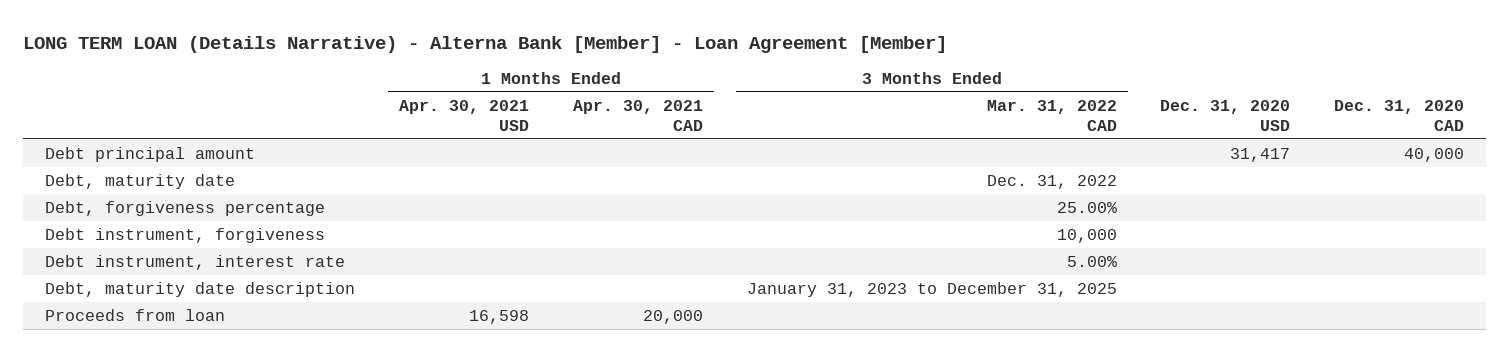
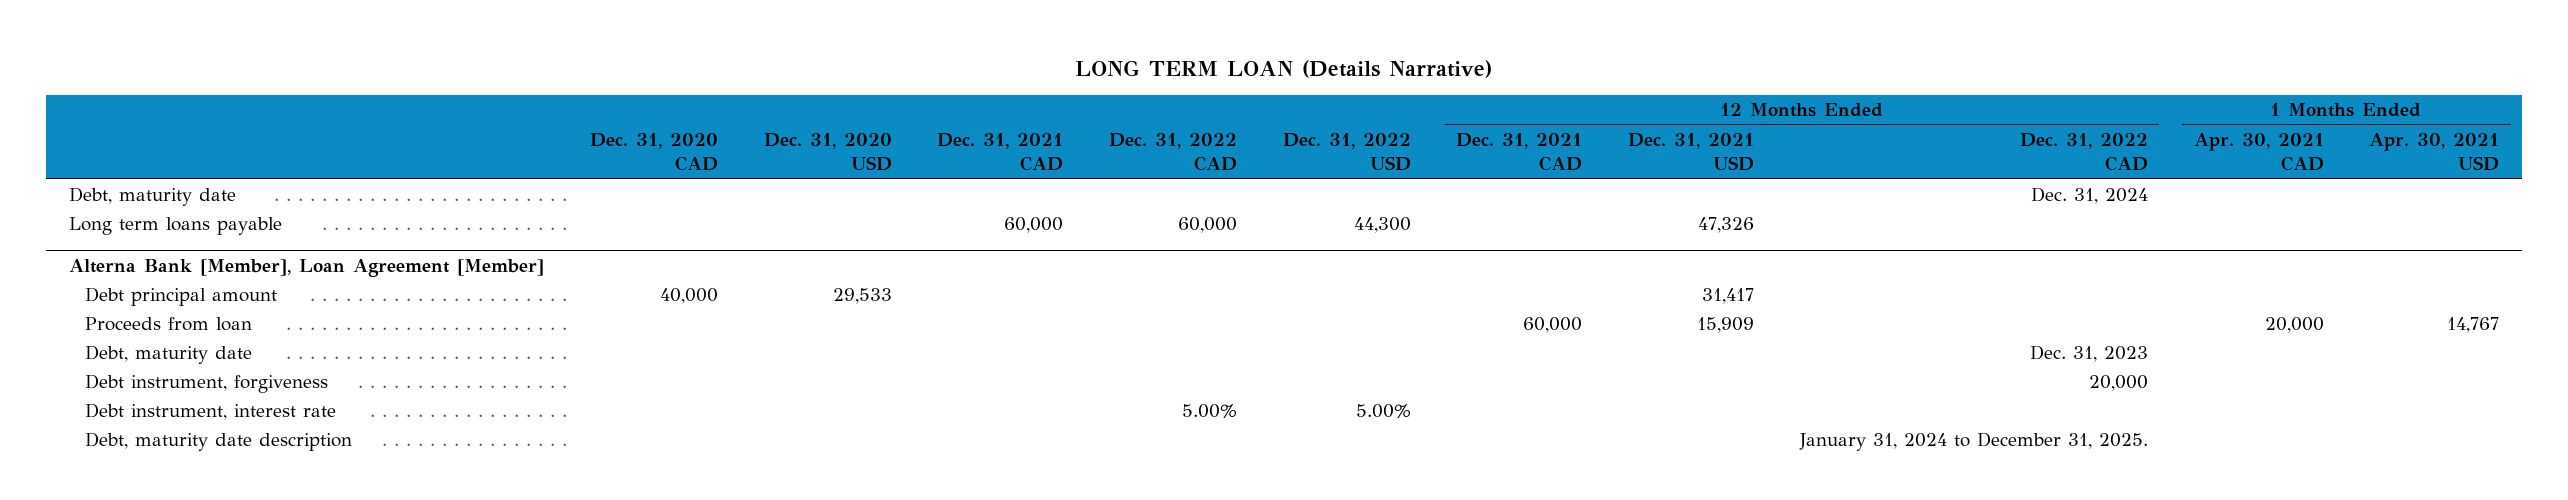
- LONG TERM LOAN (Details Narrative) - Alterna Bank [Member] - Loan Agreement [Member]
+ LONG TERM LOAN (Details Narrative)
- | 1 Months Ended Apr. 30, 2021 USD | 1 Months Ended Apr. 30, 2021 CAD | 3 Months Ended Mar. 31, 2022 CAD | Dec. 31, 2020 USD | Dec. 31, 2020 CAD
+ | Dec. 31, 2020 CAD | Dec. 31, 2020 USD | Dec. 31, 2021 CAD | Dec. 31, 2022 CAD | Dec. 31, 2022 USD | 12 Months Ended Dec. 31, 2021 CAD | 12 Months Ended Dec. 31, 2021 USD | 12 Months Ended Dec. 31, 2022 CAD | 1 Months Ended Apr. 30, 2021 CAD | 1 Months Ended Apr. 30, 2021 USD
- Debt principal amount | | | | 31,417 | 40,000
- Debt, forgiveness percentage | | | 25.00% | |
- Debt instrument, forgiveness | | | 10,000 | |
- Debt instrument, interest rate | | | 5.00% | |
- Debt, maturity date description | | | January 31, 2023 to December 31, 2025 | |
- Proceeds from loan | 16,598 | 20,000 | | |
+ Long term loans payable | | | 60,000 | 60,000 | 44,300 | | 47,326 | | |
+ Alterna Bank [Member], Loan Agreement [Member]
+ Debt principal amount | 40,000 | 29,533 | | | | | 31,417 | | |
+ Proceeds from loan | | | | | | 60,000 | 15,909 | | 20,000 | 14,767
+ Debt, maturity date | | | | | | | | Dec. 31, 2023 | |
+ Debt instrument, forgiveness | | | | | | | | 20,000 | |
+ Debt instrument, interest rate | | | | 5.00% | 5.00% | | | | |
+ Debt, maturity date description | | | | | | | | January 31, 2024 to December 31, 2025. | |

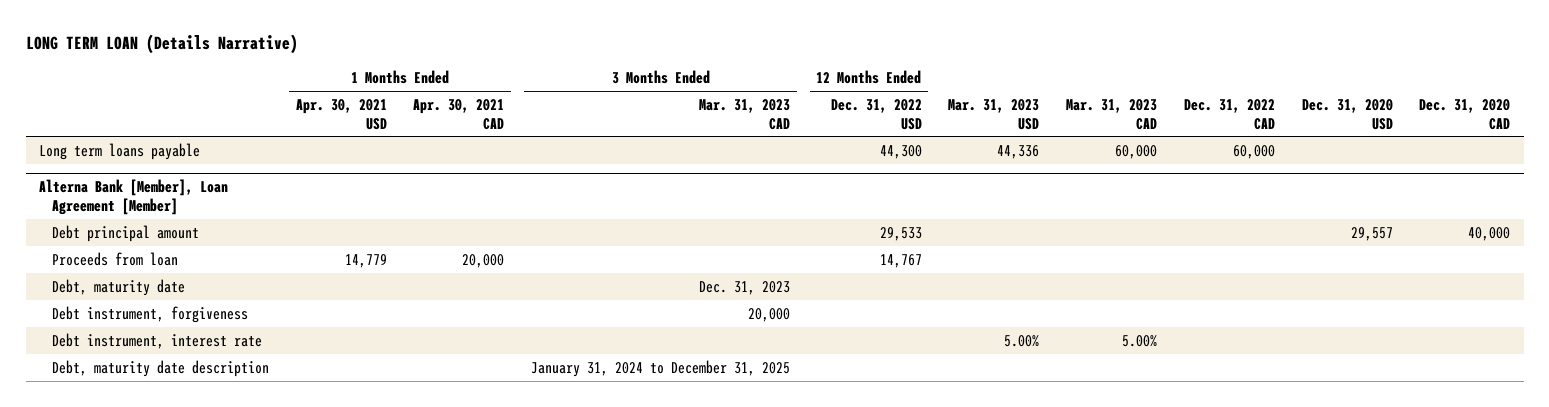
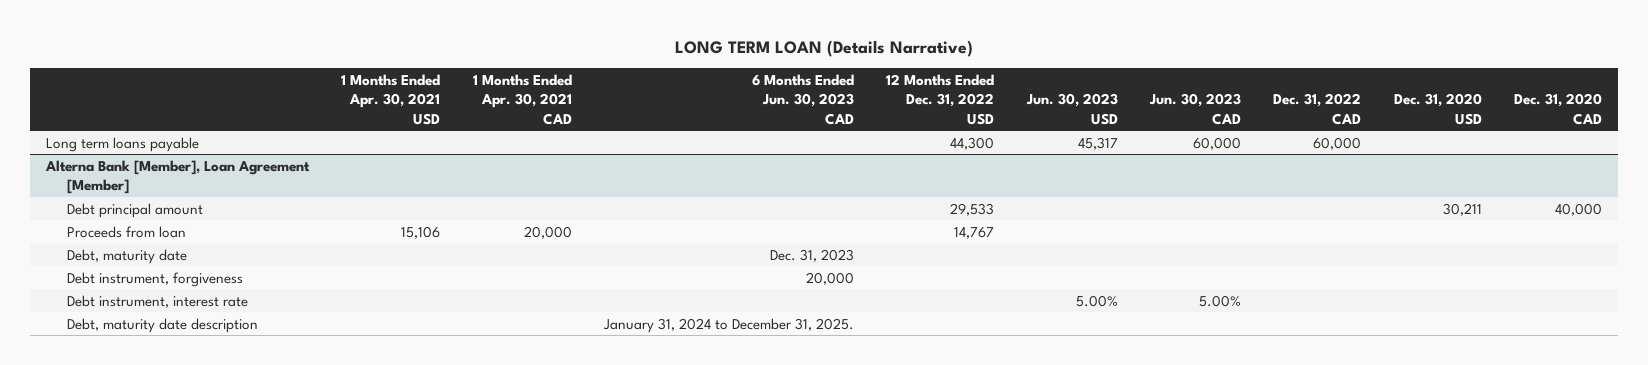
- | 1 Months Ended Apr. 30, 2021 USD | 1 Months Ended Apr. 30, 2021 CAD | 3 Months Ended Mar. 31, 2023 CAD | 12 Months Ended Dec. 31, 2022 USD | Mar. 31, 2023 USD | Mar. 31, 2023 CAD | Dec. 31, 2022 CAD | Dec. 31, 2020 USD | Dec. 31, 2020 CAD
+ | 1 Months Ended Apr. 30, 2021 USD | 1 Months Ended Apr. 30, 2021 CAD | 6 Months Ended Jun. 30, 2023 CAD | 12 Months Ended Dec. 31, 2022 USD | Jun. 30, 2023 USD | Jun. 30, 2023 CAD | Dec. 31, 2022 CAD | Dec. 31, 2020 USD | Dec. 31, 2020 CAD
@ Alterna Bank [Member], Loan Agreement [Member]
- Debt principal amount | | | | 29,533 | | | | 29,557 | 40,000
- Proceeds from loan | 14,779 | 20,000 | | 14,767 | | | | |
+ Debt principal amount | | | | 29,533 | | | | 30,211 | 40,000
+ Proceeds from loan | 15,106 | 20,000 | | 14,767 | | | | |

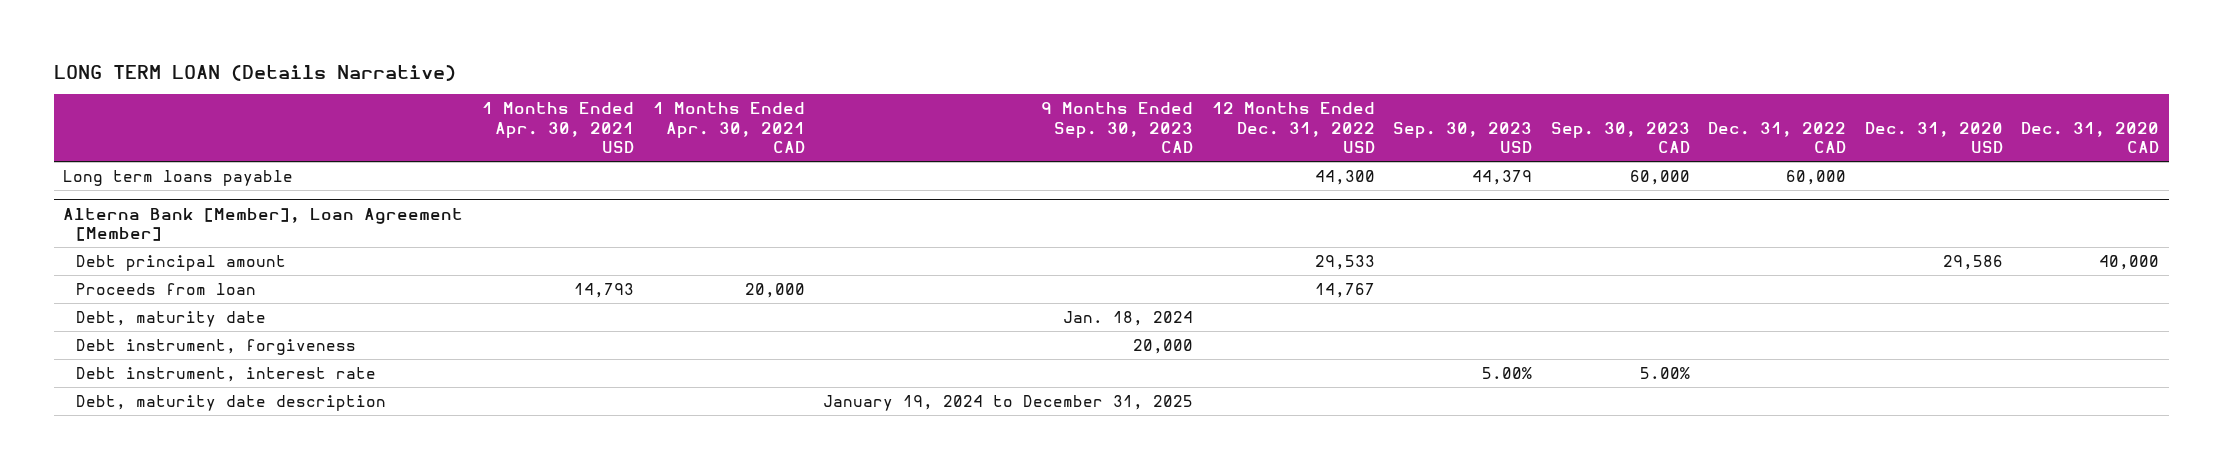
- | 1 Months Ended Apr. 30, 2021 USD | 1 Months Ended Apr. 30, 2021 CAD | 6 Months Ended Jun. 30, 2023 CAD | 12 Months Ended Dec. 31, 2022 USD | Jun. 30, 2023 USD | Jun. 30, 2023 CAD | Dec. 31, 2022 CAD | Dec. 31, 2020 USD | Dec. 31, 2020 CAD
+ | 1 Months Ended Apr. 30, 2021 USD | 1 Months Ended Apr. 30, 2021 CAD | 9 Months Ended Sep. 30, 2023 CAD | 12 Months Ended Dec. 31, 2022 USD | Sep. 30, 2023 USD | Sep. 30, 2023 CAD | Dec. 31, 2022 CAD | Dec. 31, 2020 USD | Dec. 31, 2020 CAD
@ Alterna Bank [Member], Loan Agreement [Member]
- Debt principal amount | | | | 29,533 | | | | 30,211 | 40,000
- Proceeds from loan | 15,106 | 20,000 | | 14,767 | | | | |
+ Debt principal amount | | | | 29,533 | | | | 29,586 | 40,000
+ Proceeds from loan | 14,793 | 20,000 | | 14,767 | | | | |

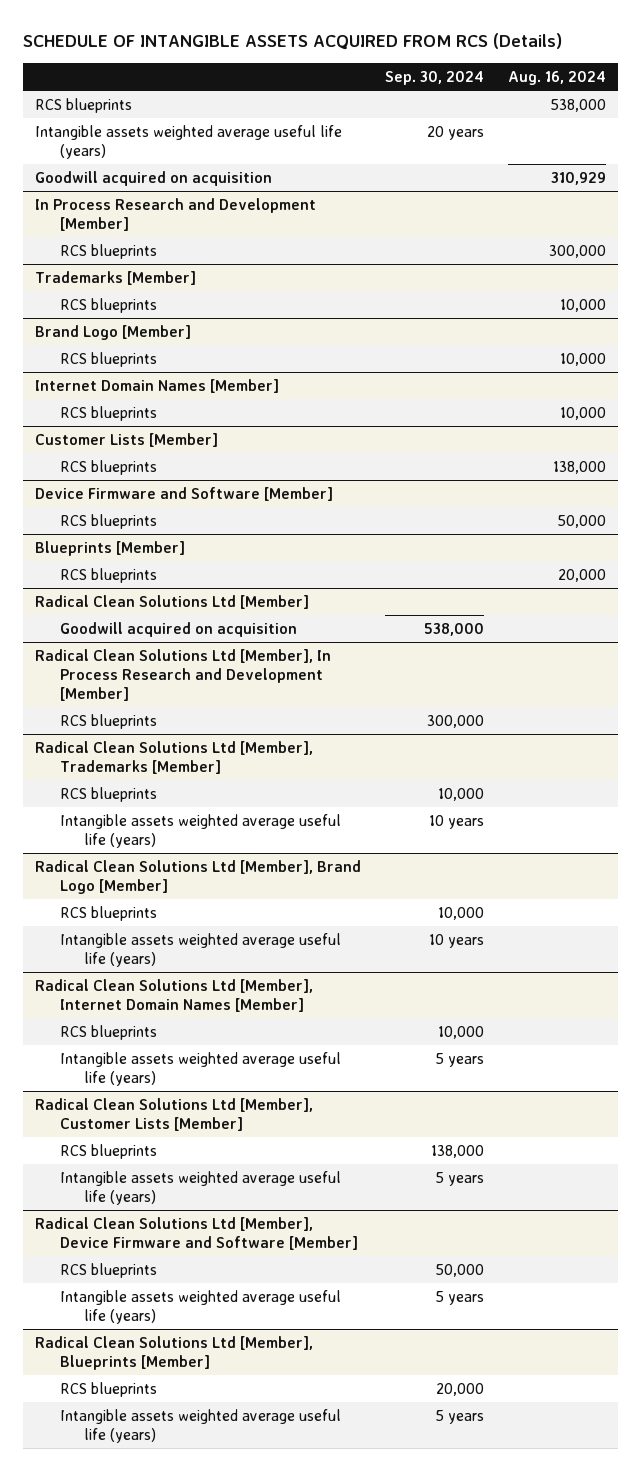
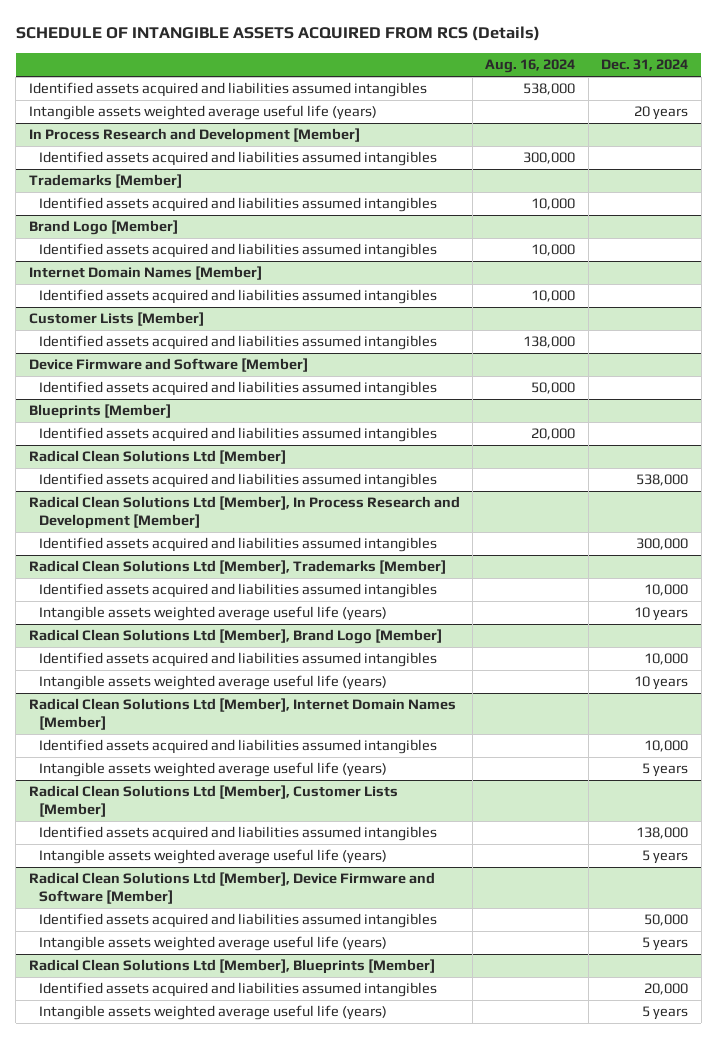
- | Sep. 30, 2024 | Aug. 16, 2024
+ | Aug. 16, 2024 | Dec. 31, 2024
- RCS blueprints | | 538,000
+ Identified assets acquired and liabilities assumed intangibles | 538,000 |
- Goodwill acquired on acquisition | | 310,929
@ In Process Research and Development [Member]
- RCS blueprints | | 300,000
+ Identified assets acquired and liabilities assumed intangibles | 300,000 |
@ Trademarks [Member]
- RCS blueprints | | 10,000
+ Identified assets acquired and liabilities assumed intangibles | 10,000 |
@ Brand Logo [Member]
- RCS blueprints | | 10,000
+ Identified assets acquired and liabilities assumed intangibles | 10,000 |
@ Internet Domain Names [Member]
- RCS blueprints | | 10,000
+ Identified assets acquired and liabilities assumed intangibles | 10,000 |
@ Customer Lists [Member]
- RCS blueprints | | 138,000
+ Identified assets acquired and liabilities assumed intangibles | 138,000 |
@ Device Firmware and Software [Member]
- RCS blueprints | | 50,000
+ Identified assets acquired and liabilities assumed intangibles | 50,000 |
@ Blueprints [Member]
- RCS blueprints | | 20,000
+ Identified assets acquired and liabilities assumed intangibles | 20,000 |
@ Radical Clean Solutions Ltd [Member]
- Goodwill acquired on acquisition | 538,000 |
+ Identified assets acquired and liabilities assumed intangibles | | 538,000
@ Radical Clean Solutions Ltd [Member], In Process Research and Development [Member]
- RCS blueprints | 300,000 |
+ Identified assets acquired and liabilities assumed intangibles | | 300,000
@ Radical Clean Solutions Ltd [Member], Trademarks [Member]
- RCS blueprints | 10,000 |
+ Identified assets acquired and liabilities assumed intangibles | | 10,000
@ Radical Clean Solutions Ltd [Member], Brand Logo [Member]
- RCS blueprints | 10,000 |
+ Identified assets acquired and liabilities assumed intangibles | | 10,000
@ Radical Clean Solutions Ltd [Member], Internet Domain Names [Member]
- RCS blueprints | 10,000 |
+ Identified assets acquired and liabilities assumed intangibles | | 10,000
@ Radical Clean Solutions Ltd [Member], Customer Lists [Member]
- RCS blueprints | 138,000 |
+ Identified assets acquired and liabilities assumed intangibles | | 138,000
@ Radical Clean Solutions Ltd [Member], Device Firmware and Software [Member]
- RCS blueprints | 50,000 |
+ Identified assets acquired and liabilities assumed intangibles | | 50,000
@ Radical Clean Solutions Ltd [Member], Blueprints [Member]
- RCS blueprints | 20,000 |
+ Identified assets acquired and liabilities assumed intangibles | | 20,000

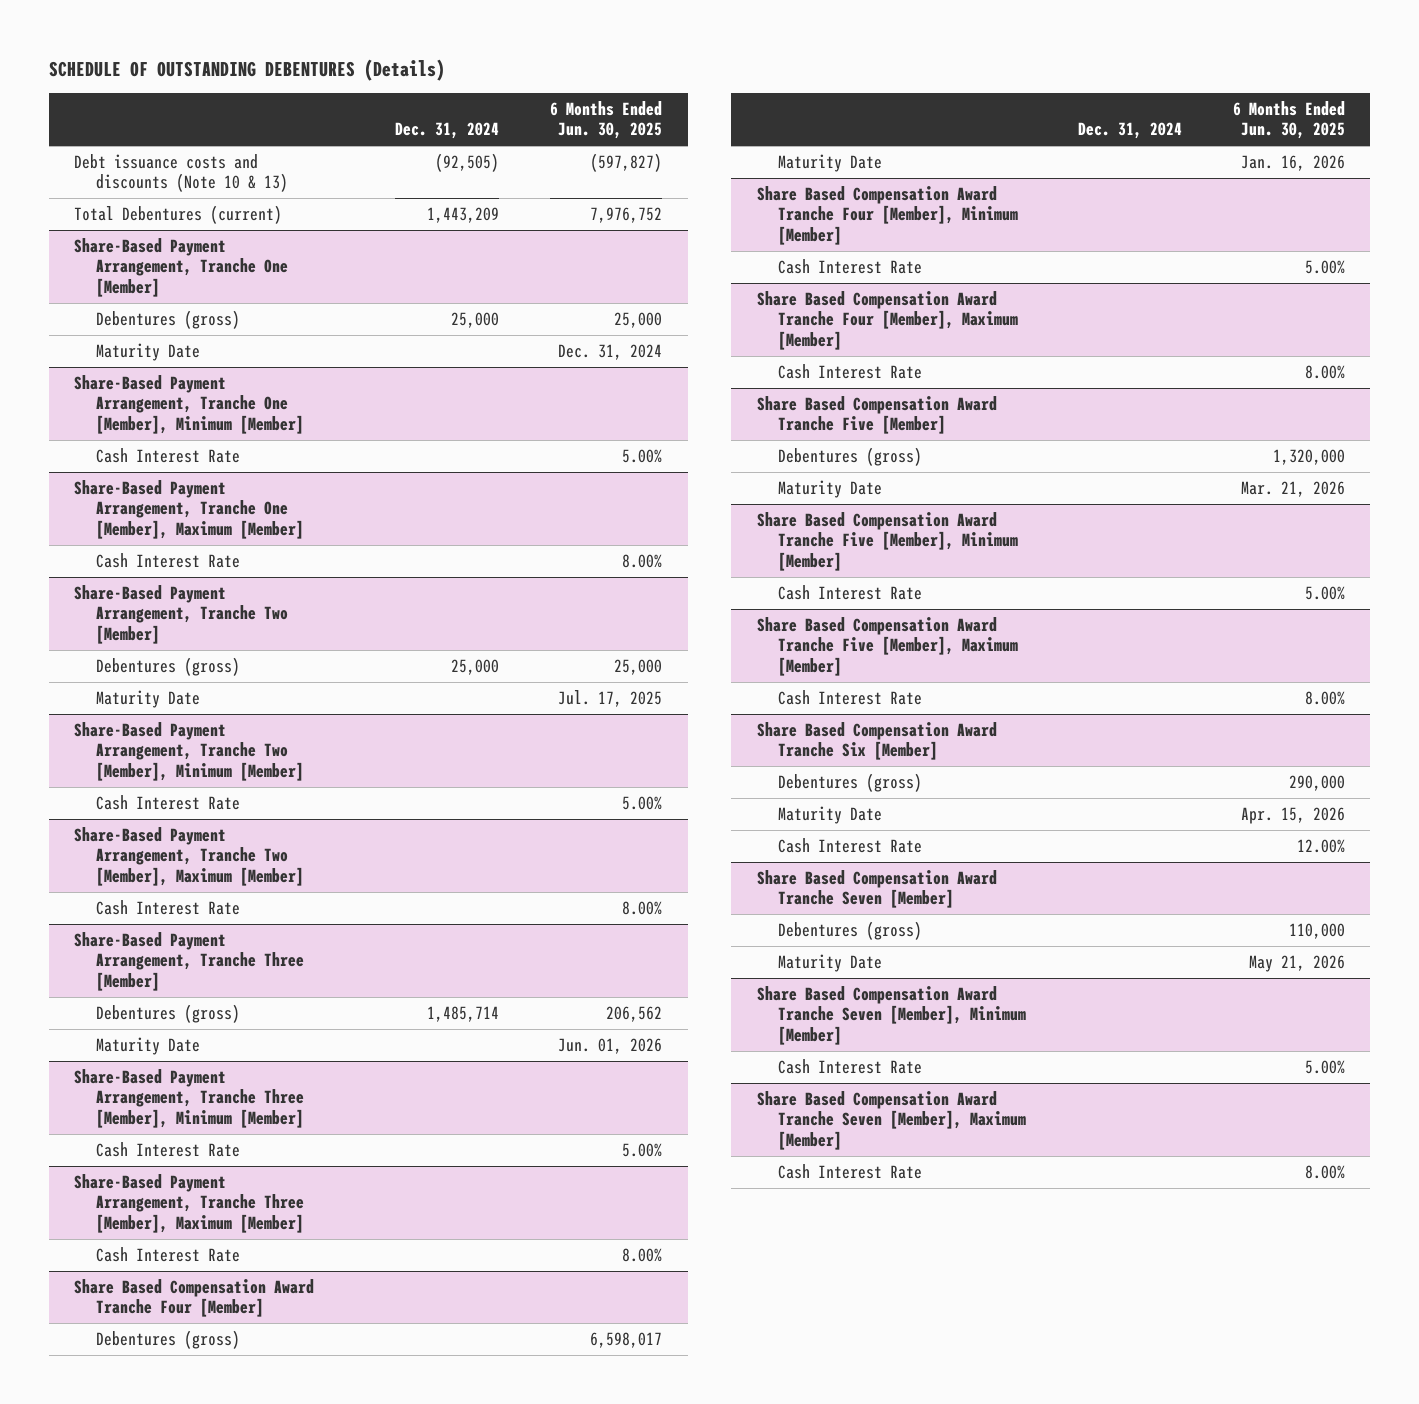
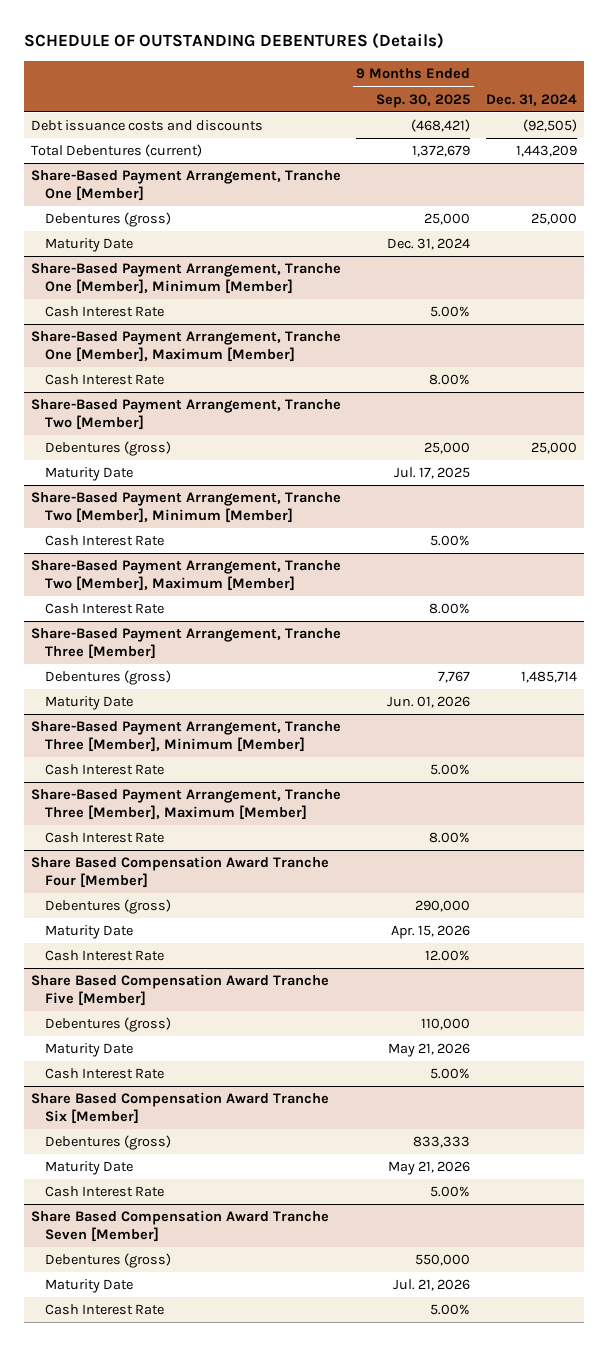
- | Dec. 31, 2024 | 6 Months Ended Jun. 30, 2025
+ | 9 Months Ended Sep. 30, 2025 | Dec. 31, 2024
- Debt issuance costs and discounts (Note 10 & 13) | (92,505) | (597,827)
+ Debt issuance costs and discounts | (468,421) | (92,505)
- Share Based Compensation Award Tranche Four [Member], Minimum [Member]
- Cash Interest Rate | | 5.00%
- Share Based Compensation Award Tranche Four [Member], Maximum [Member]
- Cash Interest Rate | | 8.00%
@ Share Based Compensation Award Tranche Four [Member]
+ Cash Interest Rate | 12.00% |
- Share Based Compensation Award Tranche Five [Member], Minimum [Member]
- Cash Interest Rate | | 5.00%
- Share Based Compensation Award Tranche Five [Member], Maximum [Member]
- Cash Interest Rate | | 8.00%
@ Share Based Compensation Award Tranche Five [Member]
+ Cash Interest Rate | 5.00% |
- Share Based Compensation Award Tranche Seven [Member], Minimum [Member]
- Cash Interest Rate | | 5.00%
- Share Based Compensation Award Tranche Seven [Member], Maximum [Member]
- Cash Interest Rate | | 8.00%
@ Share Based Compensation Award Tranche Seven [Member]
+ Cash Interest Rate | 5.00% |

